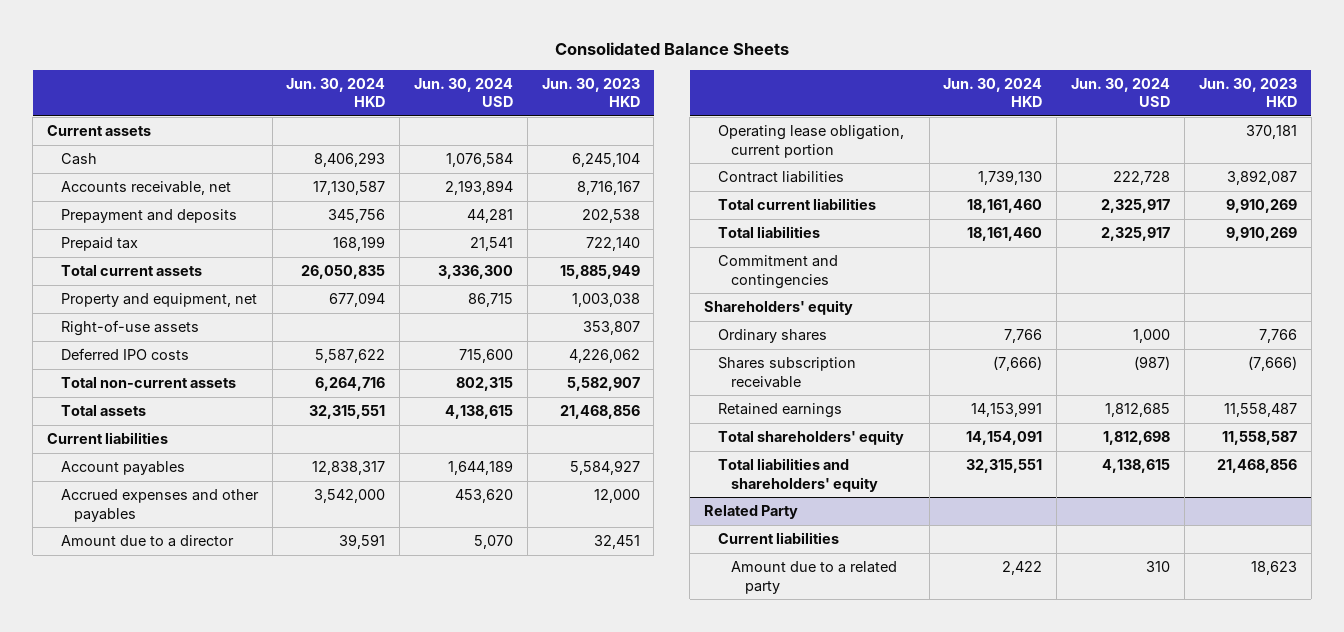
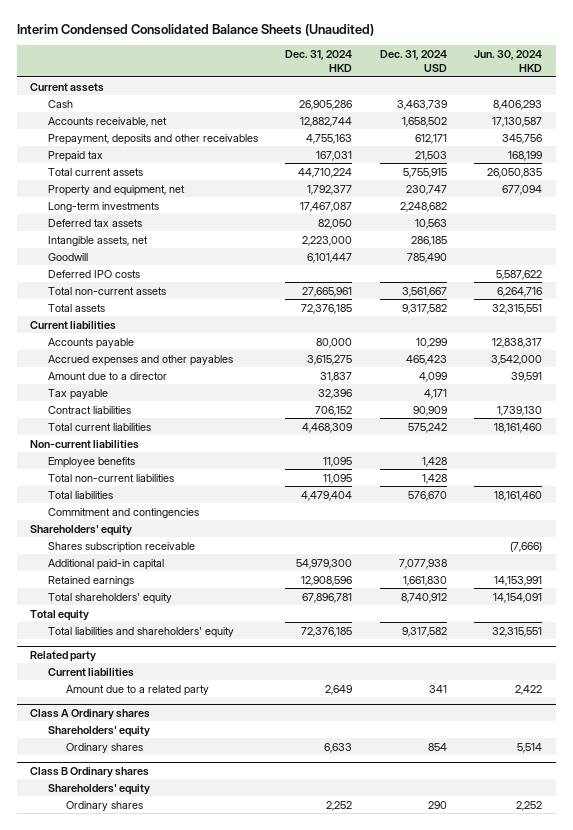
- Consolidated Balance Sheets
+ Interim Condensed Consolidated Balance Sheets (Unaudited)
- | Jun. 30, 2024 HKD | Jun. 30, 2024 USD | Jun. 30, 2023 HKD
+ | Dec. 31, 2024 HKD | Dec. 31, 2024 USD | Jun. 30, 2024 HKD
- Prepayment and deposits | 345,756 | 44,281 | 202,538
+ Prepayment, deposits and other receivables | 4,755,163 | 612,171 | 345,756
- Right-of-use assets | | | 353,807
+ Long-term investments | 17,467,087 | 2,248,682 |
+ Deferred tax assets | 82,050 | 10,563 |
+ Intangible assets, net | 2,223,000 | 286,185 |
+ Goodwill | 6,101,447 | 785,490 |
- Account payables | 12,838,317 | 1,644,189 | 5,584,927
+ Accounts payable | 80,000 | 10,299 | 12,838,317
- Operating lease obligation, current portion | | | 370,181
+ Tax payable | 32,396 | 4,171 |
+ Non-current liabilities
+ Employee benefits | 11,095 | 1,428 |
+ Total non-current liabilities | 11,095 | 1,428 |
- Ordinary shares | 7,766 | 1,000 | 7,766
+ Additional paid-in capital | 54,979,300 | 7,077,938 |
+ Total equity
- Related Party
+ Related party
+ Class A Ordinary shares
+ Shareholders' equity
+ Ordinary shares | 6,633 | 854 | 5,514
+ Class B Ordinary shares
+ Shareholders' equity
+ Ordinary shares | 2,252 | 290 | 2,252

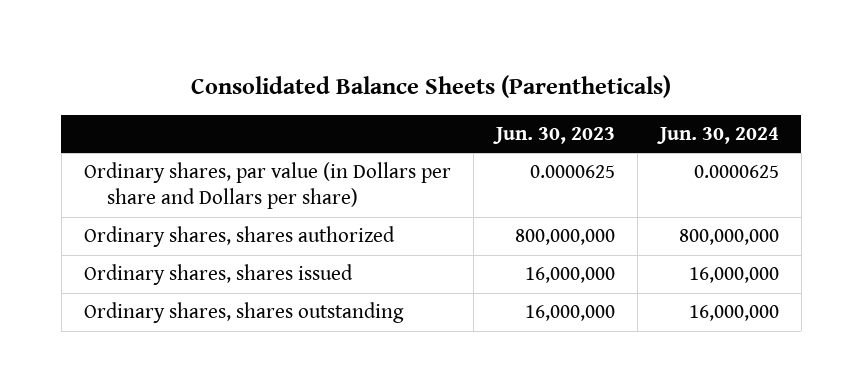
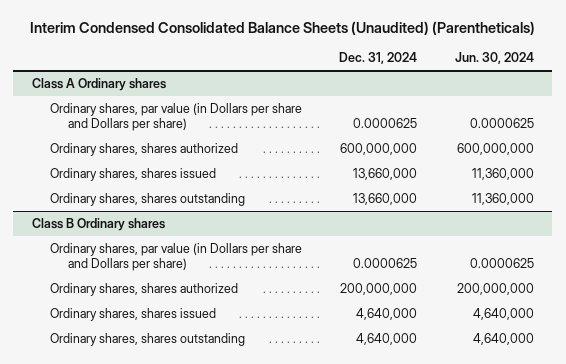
- Consolidated Balance Sheets (Parentheticals)
+ Interim Condensed Consolidated Balance Sheets (Unaudited) (Parentheticals)
- | Jun. 30, 2023 | Jun. 30, 2024
+ | Dec. 31, 2024 | Jun. 30, 2024
+ Class A Ordinary shares
- Ordinary shares, shares authorized | 800,000,000 | 800,000,000
- Ordinary shares, shares issued | 16,000,000 | 16,000,000
- Ordinary shares, shares outstanding | 16,000,000 | 16,000,000
+ Ordinary shares, shares authorized | 600,000,000 | 600,000,000
+ Ordinary shares, shares issued | 13,660,000 | 11,360,000
+ Ordinary shares, shares outstanding | 13,660,000 | 11,360,000
+ Class B Ordinary shares
+ Ordinary shares, par value (in Dollars per share and Dollars per share) | 0.0000625 | 0.0000625
+ Ordinary shares, shares authorized | 200,000,000 | 200,000,000
+ Ordinary shares, shares issued | 4,640,000 | 4,640,000
+ Ordinary shares, shares outstanding | 4,640,000 | 4,640,000

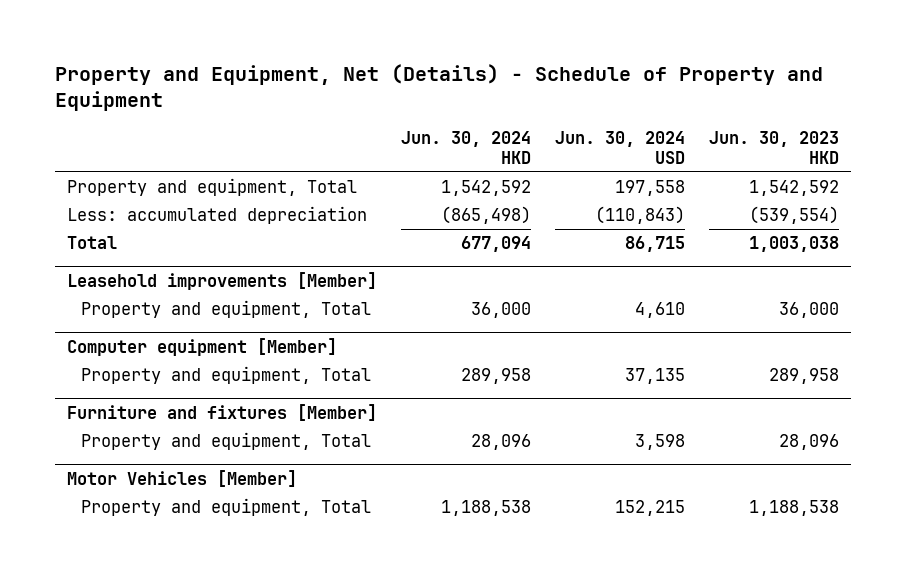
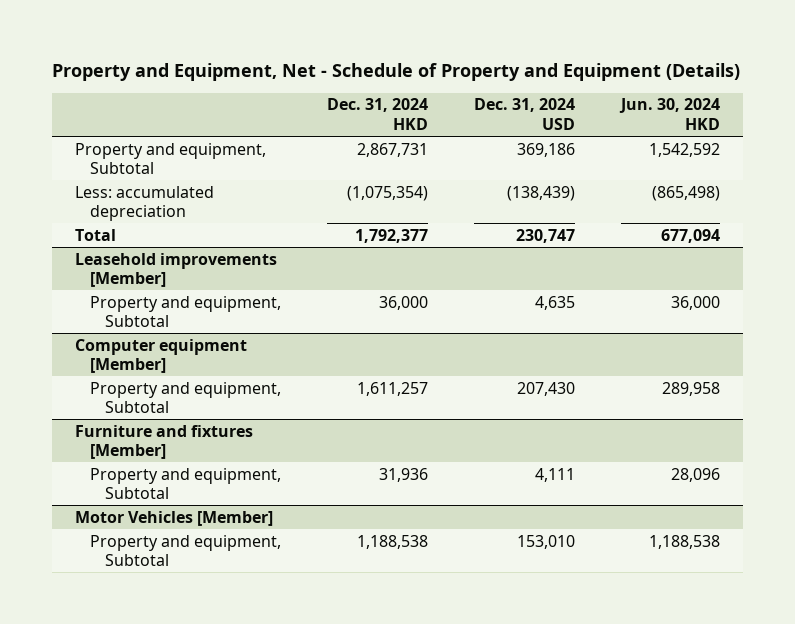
- Property and Equipment, Net (Details) - Schedule of Property and Equipment
+ Property and Equipment, Net - Schedule of Property and Equipment (Details)
- | Jun. 30, 2024 HKD | Jun. 30, 2024 USD | Jun. 30, 2023 HKD
+ | Dec. 31, 2024 HKD | Dec. 31, 2024 USD | Jun. 30, 2024 HKD
- Property and equipment, Total | 1,542,592 | 197,558 | 1,542,592
+ Property and equipment, Subtotal | 2,867,731 | 369,186 | 1,542,592
@ Leasehold improvements [Member]
- Property and equipment, Total | 36,000 | 4,610 | 36,000
+ Property and equipment, Subtotal | 36,000 | 4,635 | 36,000
@ Computer equipment [Member]
- Property and equipment, Total | 289,958 | 37,135 | 289,958
+ Property and equipment, Subtotal | 1,611,257 | 207,430 | 289,958
@ Furniture and fixtures [Member]
- Property and equipment, Total | 28,096 | 3,598 | 28,096
+ Property and equipment, Subtotal | 31,936 | 4,111 | 28,096
@ Motor Vehicles [Member]
- Property and equipment, Total | 1,188,538 | 152,215 | 1,188,538
+ Property and equipment, Subtotal | 1,188,538 | 153,010 | 1,188,538

